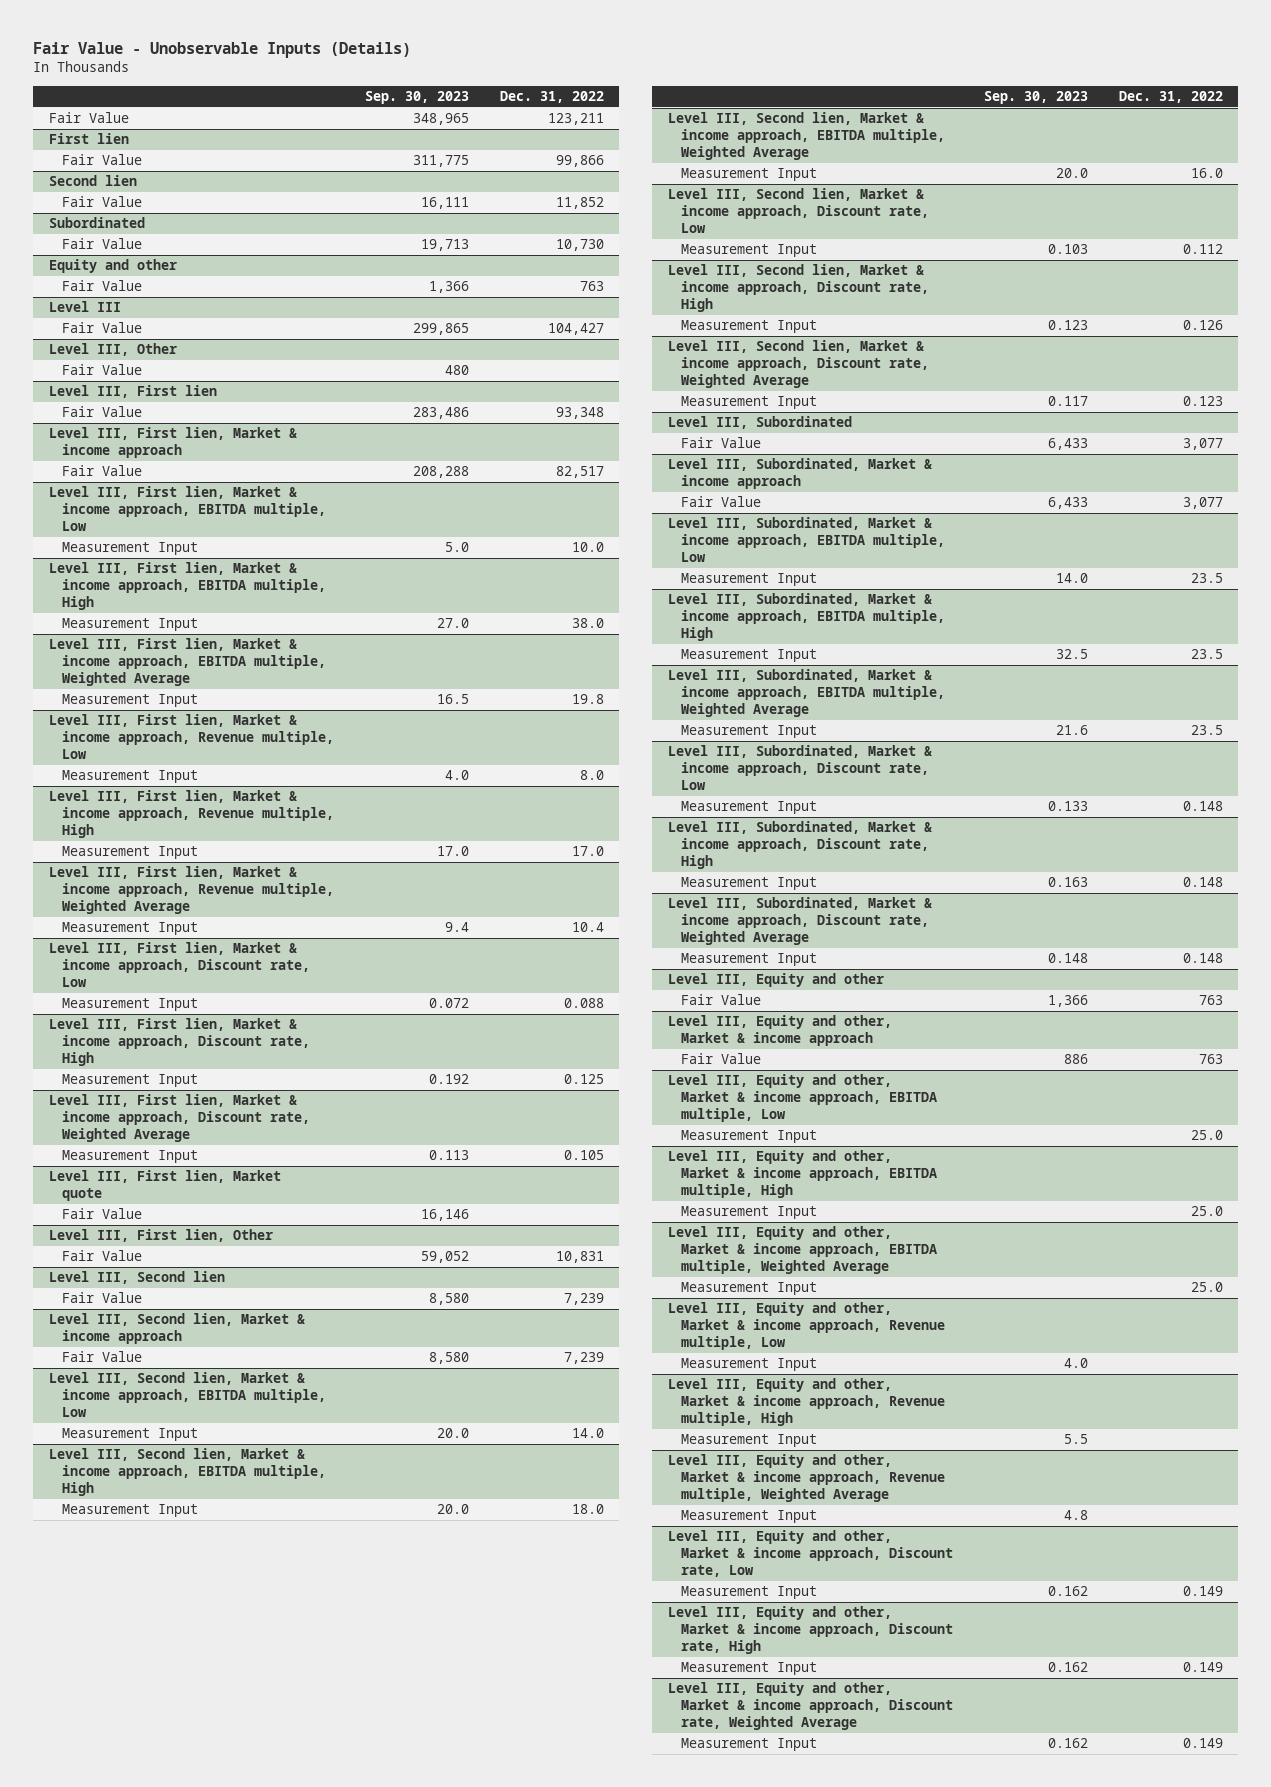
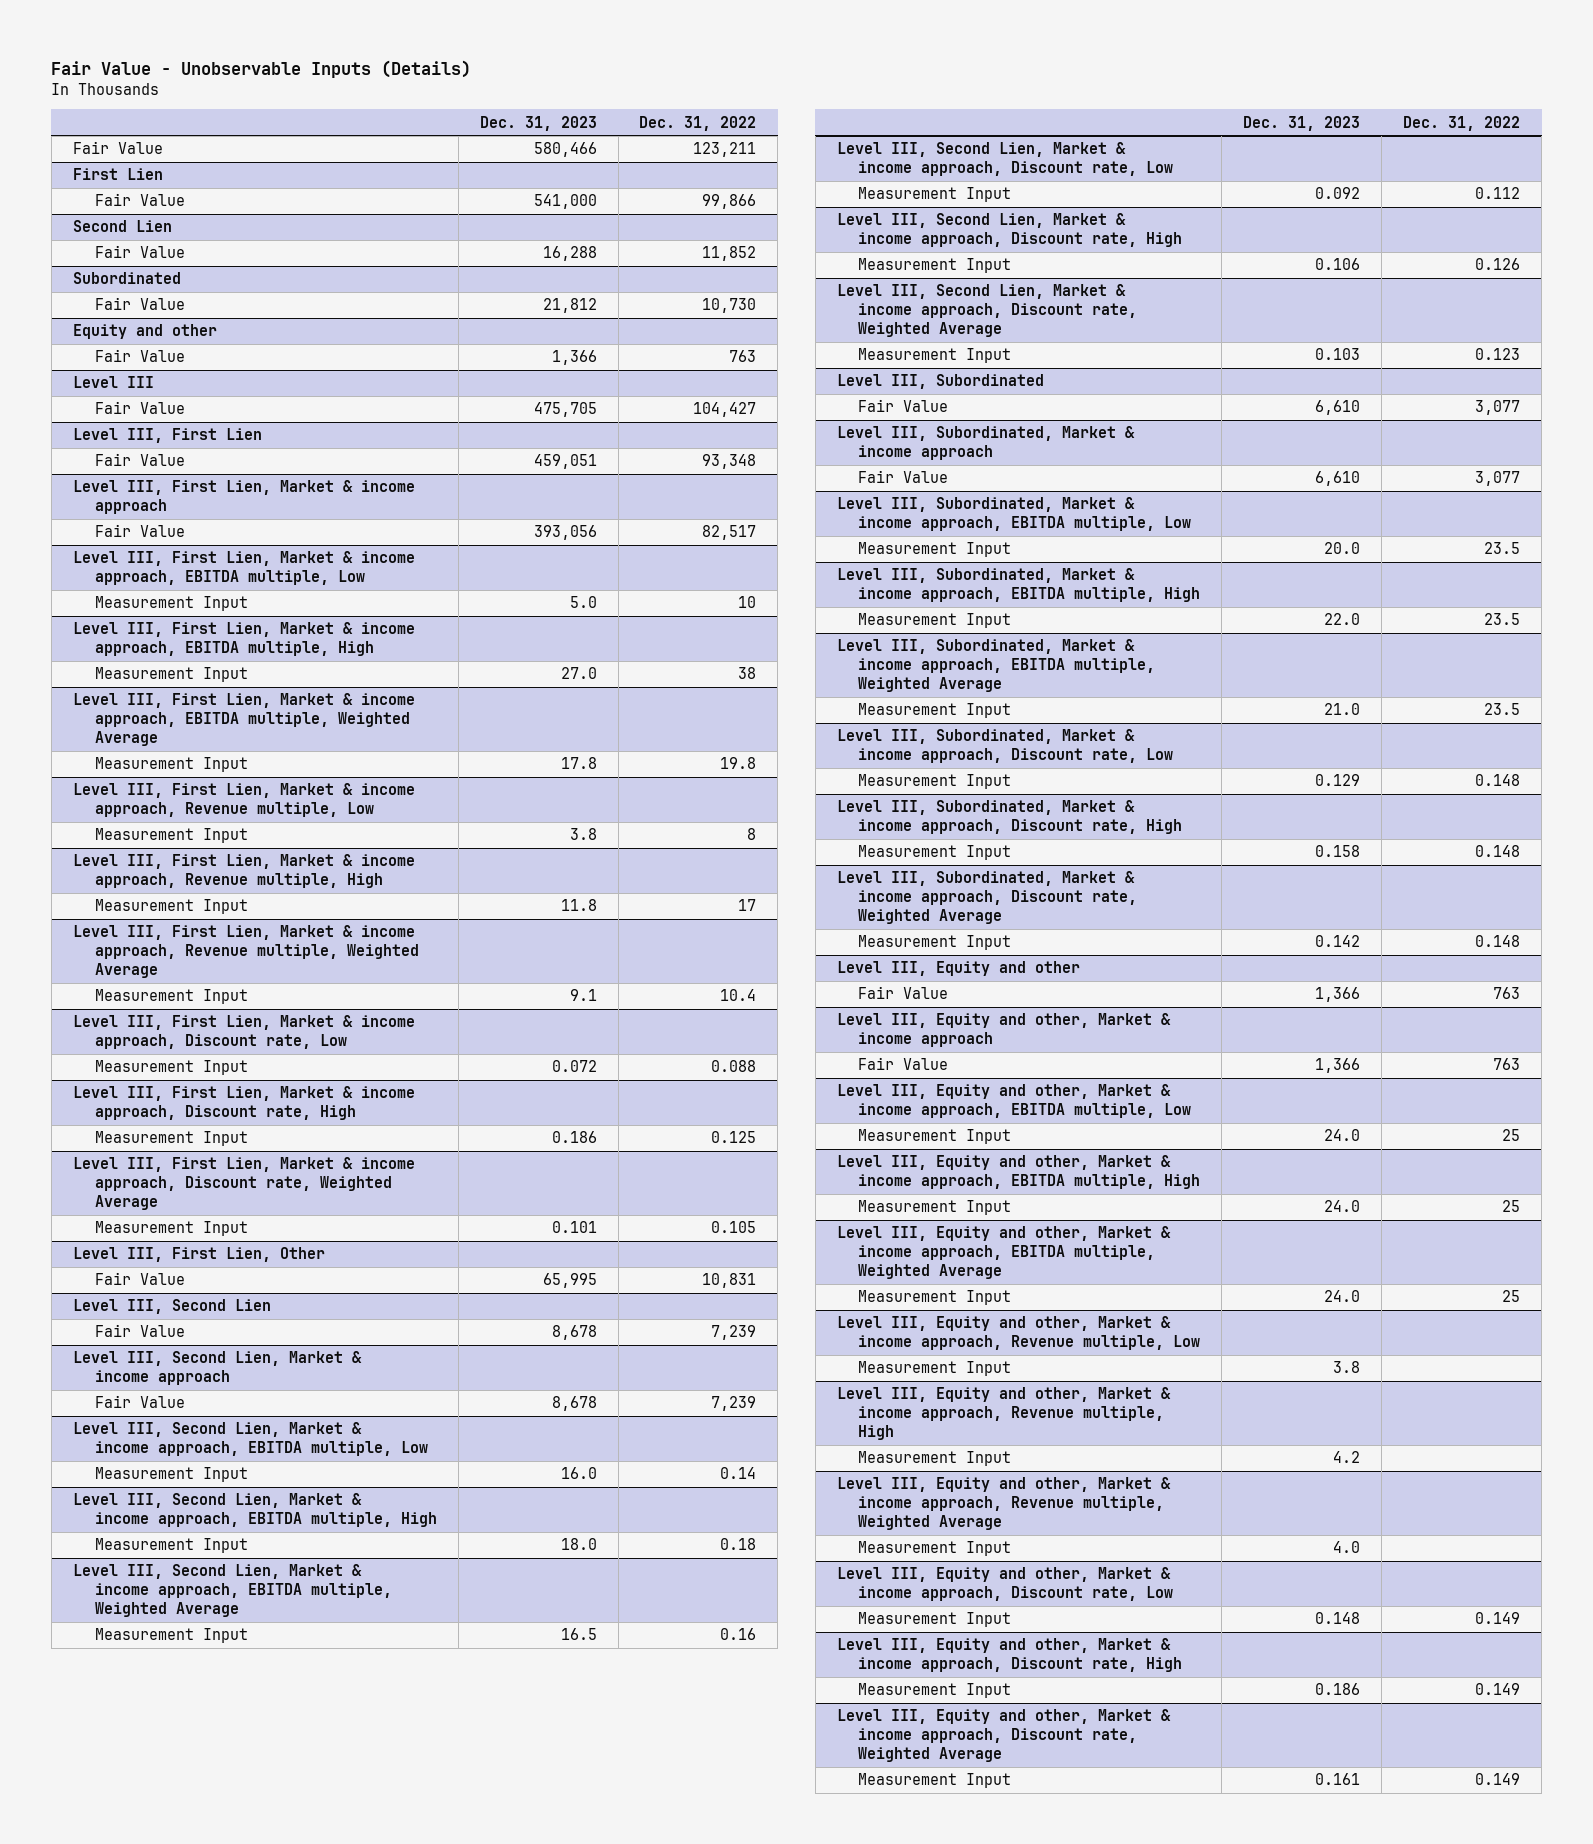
- | Sep. 30, 2023 | Dec. 31, 2022
+ | Dec. 31, 2023 | Dec. 31, 2022
- First lien
+ First Lien
- Second lien
+ Second Lien
- Level III, Other
- Fair Value | 480 |
- Level III, First lien
+ Level III, First Lien
- Level III, First lien, Market & income approach
+ Level III, First Lien, Market & income approach
- Level III, First lien, Market & income approach, EBITDA multiple, Low
- Measurement Input | 5.0 | 10.0
- Level III, First lien, Market & income approach, EBITDA multiple, High
- Measurement Input | 27.0 | 38.0
- Level III, First lien, Market & income approach, EBITDA multiple, Weighted Average
+ Level III, First Lien, Market & income approach, EBITDA multiple, Low
+ Measurement Input | 5.0 | 10
+ Level III, First Lien, Market & income approach, EBITDA multiple, High
+ Measurement Input | 27.0 | 38
+ Level III, First Lien, Market & income approach, EBITDA multiple, Weighted Average
- Level III, First lien, Market & income approach, Revenue multiple, Low
- Measurement Input | 4.0 | 8.0
- Level III, First lien, Market & income approach, Revenue multiple, High
- Measurement Input | 17.0 | 17.0
- Level III, First lien, Market & income approach, Revenue multiple, Weighted Average
+ Level III, First Lien, Market & income approach, Revenue multiple, Low
+ Measurement Input | 3.8 | 8
+ Level III, First Lien, Market & income approach, Revenue multiple, High
+ Measurement Input | 11.8 | 17
+ Level III, First Lien, Market & income approach, Revenue multiple, Weighted Average
- Level III, First lien, Market & income approach, Discount rate, Low
+ Level III, First Lien, Market & income approach, Discount rate, Low
- Level III, First lien, Market & income approach, Discount rate, High
+ Level III, First Lien, Market & income approach, Discount rate, High
- Level III, First lien, Market & income approach, Discount rate, Weighted Average
+ Level III, First Lien, Market & income approach, Discount rate, Weighted Average
- Level III, First lien, Market quote
- Fair Value | 16,146 |
- Level III, First lien, Other
+ Level III, First Lien, Other
- Level III, Second lien
+ Level III, Second Lien
- Level III, Second lien, Market & income approach
+ Level III, Second Lien, Market & income approach
- Level III, Second lien, Market & income approach, EBITDA multiple, Low
- Measurement Input | 20.0 | 14.0
- Level III, Second lien, Market & income approach, EBITDA multiple, High
- Measurement Input | 20.0 | 18.0
- Level III, Second lien, Market & income approach, EBITDA multiple, Weighted Average
- Measurement Input | 20.0 | 16.0
- Level III, Second lien, Market & income approach, Discount rate, Low
+ Level III, Second Lien, Market & income approach, EBITDA multiple, Low
+ Measurement Input | 16.0 | 0.14
+ Level III, Second Lien, Market & income approach, EBITDA multiple, High
+ Measurement Input | 18.0 | 0.18
+ Level III, Second Lien, Market & income approach, EBITDA multiple, Weighted Average
+ Measurement Input | 16.5 | 0.16
+ Level III, Second Lien, Market & income approach, Discount rate, Low
- Level III, Second lien, Market & income approach, Discount rate, High
+ Level III, Second Lien, Market & income approach, Discount rate, High
- Level III, Second lien, Market & income approach, Discount rate, Weighted Average
+ Level III, Second Lien, Market & income approach, Discount rate, Weighted Average
@ Level III, Equity and other, Market & income approach, EBITDA multiple, Low
- Measurement Input | | 25.0
+ Measurement Input | 24.0 | 25
@ Level III, Equity and other, Market & income approach, EBITDA multiple, High
- Measurement Input | | 25.0
+ Measurement Input | 24.0 | 25
@ Level III, Equity and other, Market & income approach, EBITDA multiple, Weighted Average
- Measurement Input | | 25.0
+ Measurement Input | 24.0 | 25

